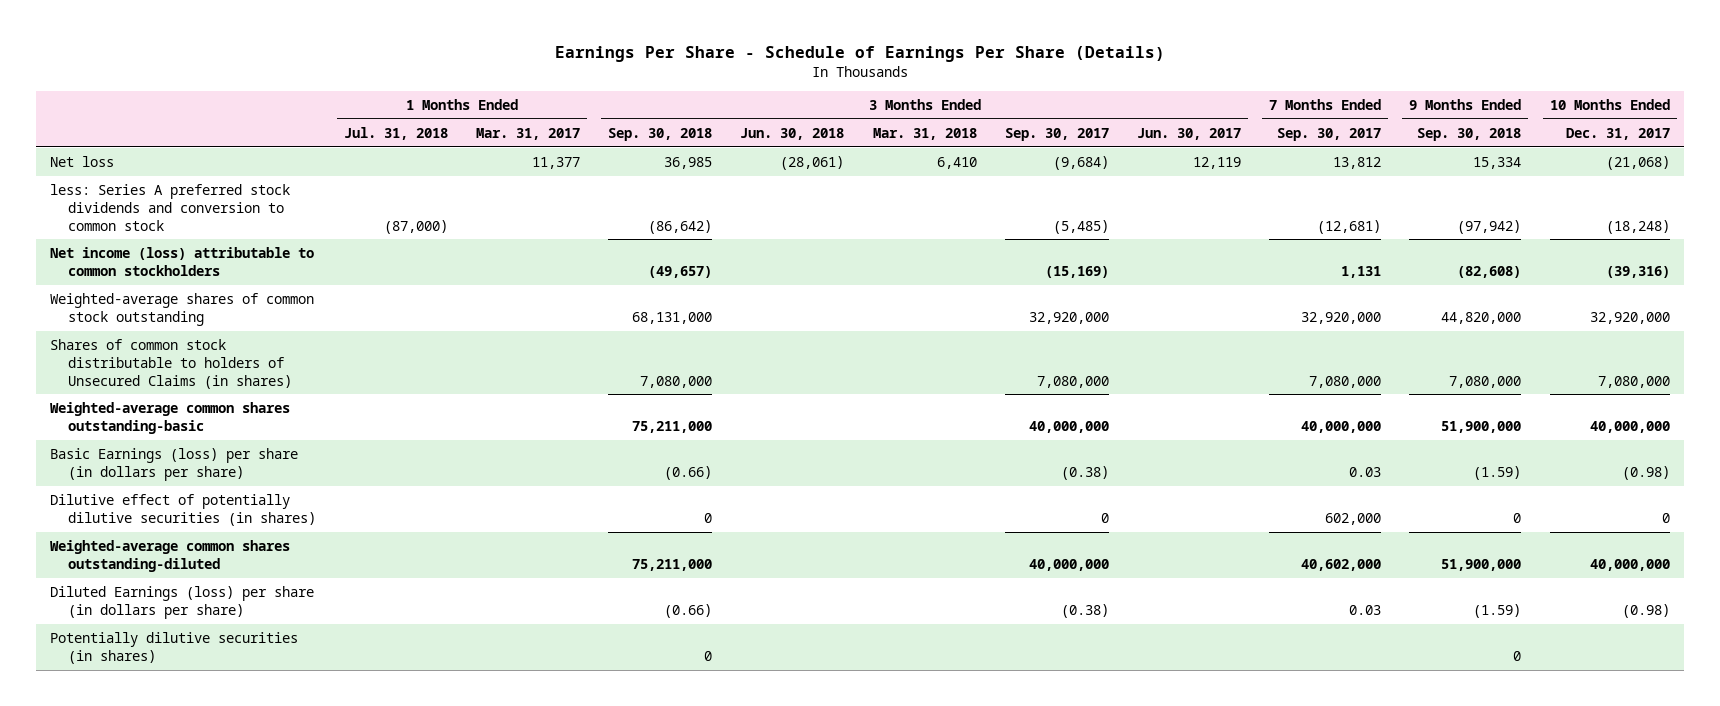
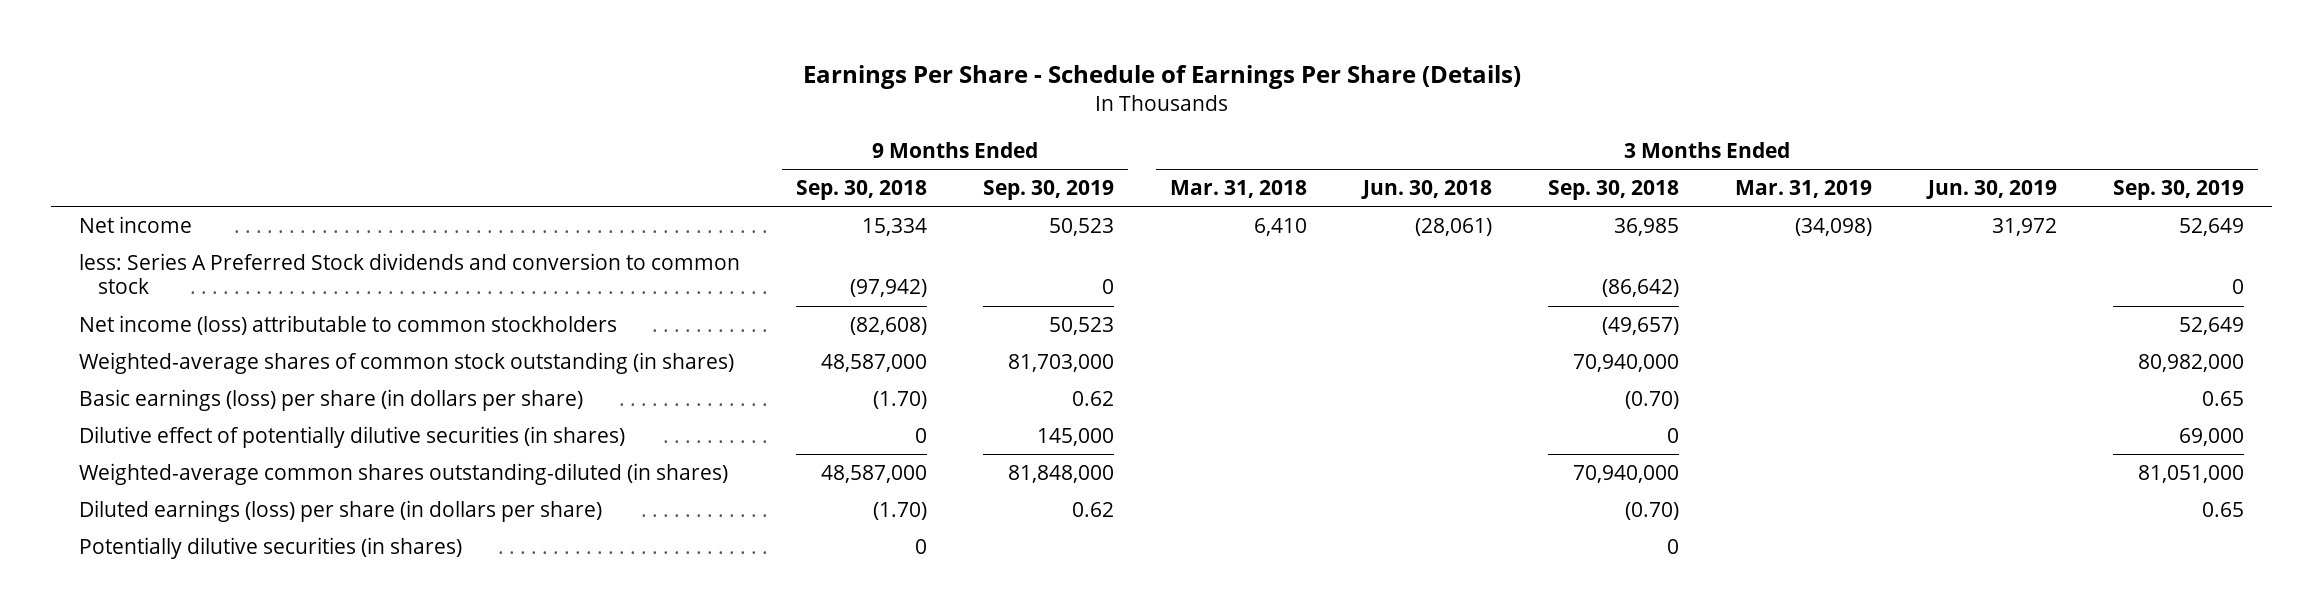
- | 1 Months Ended Jul. 31, 2018 | 1 Months Ended Mar. 31, 2017 | 3 Months Ended Sep. 30, 2018 | 3 Months Ended Jun. 30, 2018 | 3 Months Ended Mar. 31, 2018 | 3 Months Ended Sep. 30, 2017 | 3 Months Ended Jun. 30, 2017 | 7 Months Ended Sep. 30, 2017 | 9 Months Ended Sep. 30, 2018 | 10 Months Ended Dec. 31, 2017
+ | 9 Months Ended Sep. 30, 2018 | 9 Months Ended Sep. 30, 2019 | 3 Months Ended Mar. 31, 2018 | 3 Months Ended Jun. 30, 2018 | 3 Months Ended Sep. 30, 2018 | 3 Months Ended Mar. 31, 2019 | 3 Months Ended Jun. 30, 2019 | 3 Months Ended Sep. 30, 2019
- Net loss | | 11,377 | 36,985 | (28,061) | 6,410 | (9,684) | 12,119 | 13,812 | 15,334 | (21,068)
- less: Series A preferred stock dividends and conversion to common stock | (87,000) | | (86,642) | | | (5,485) | | (12,681) | (97,942) | (18,248)
+ Net income | 15,334 | 50,523 | 6,410 | (28,061) | 36,985 | (34,098) | 31,972 | 52,649
+ less: Series A Preferred Stock dividends and conversion to common stock | (97,942) | 0 | | | (86,642) | | | 0
- Weighted-average shares of common stock outstanding | | | 68,131,000 | | | 32,920,000 | | 32,920,000 | 44,820,000 | 32,920,000
- Shares of common stock distributable to holders of Unsecured Claims (in shares) | | | 7,080,000 | | | 7,080,000 | | 7,080,000 | 7,080,000 | 7,080,000
- Weighted-average common shares outstanding-basic | | | 75,211,000 | | | 40,000,000 | | 40,000,000 | 51,900,000 | 40,000,000
- Basic Earnings (loss) per share (in dollars per share) | | | (0.66) | | | (0.38) | | 0.03 | (1.59) | (0.98)
+ Weighted-average shares of common stock outstanding (in shares) | 48,587,000 | 81,703,000 | | | 70,940,000 | | | 80,982,000
+ Basic earnings (loss) per share (in dollars per share) | (1.70) | 0.62 | | | (0.70) | | | 0.65
- Weighted-average common shares outstanding-diluted | | | 75,211,000 | | | 40,000,000 | | 40,602,000 | 51,900,000 | 40,000,000
- Diluted Earnings (loss) per share (in dollars per share) | | | (0.66) | | | (0.38) | | 0.03 | (1.59) | (0.98)
+ Weighted-average common shares outstanding-diluted (in shares) | 48,587,000 | 81,848,000 | | | 70,940,000 | | | 81,051,000
+ Diluted earnings (loss) per share (in dollars per share) | (1.70) | 0.62 | | | (0.70) | | | 0.65

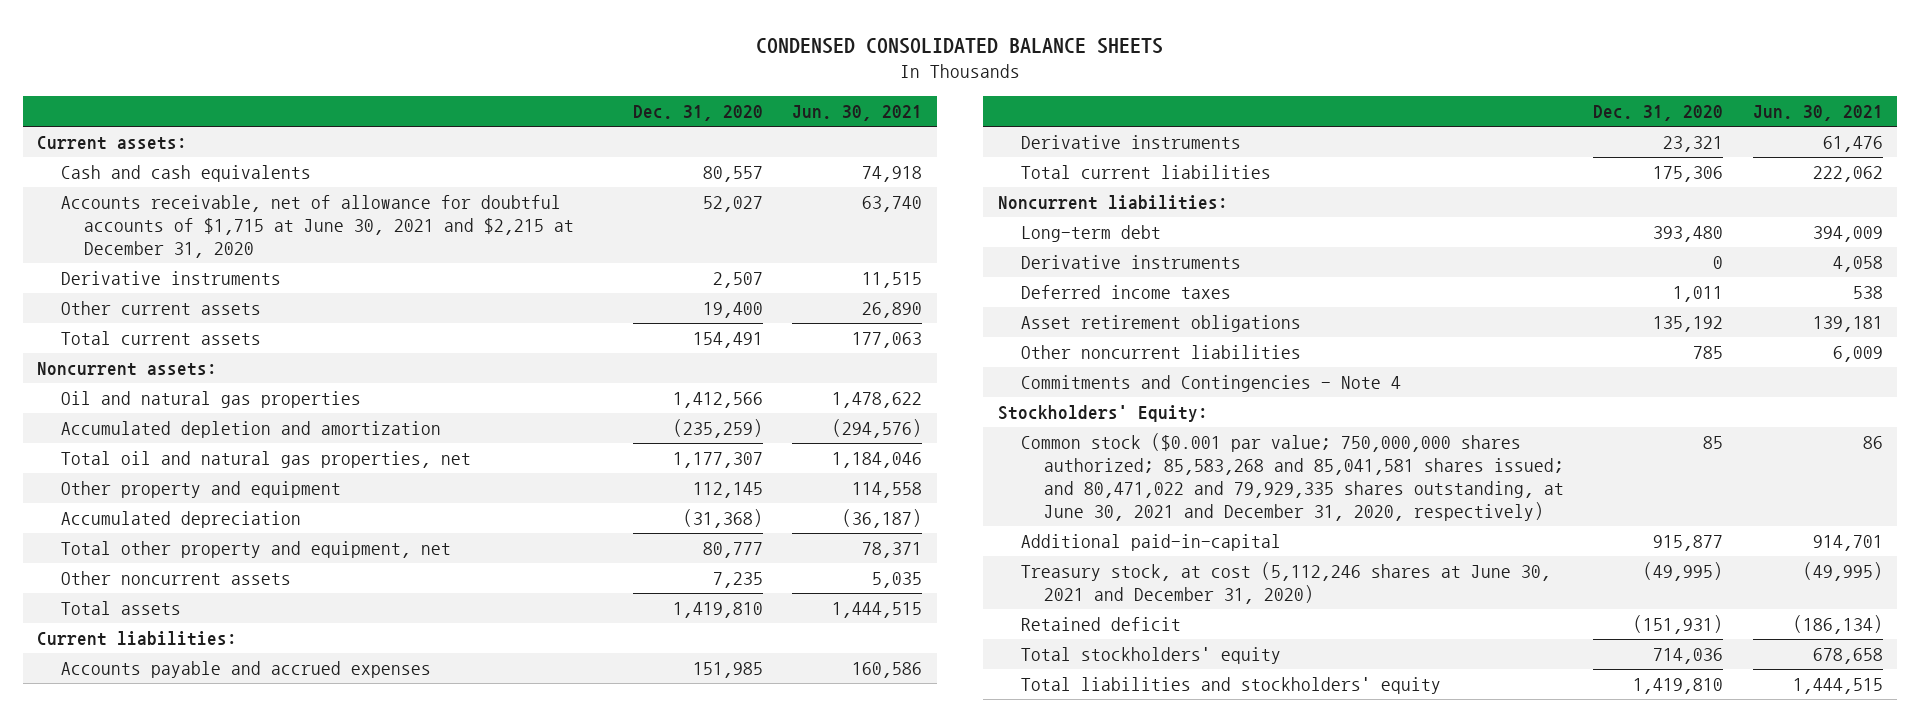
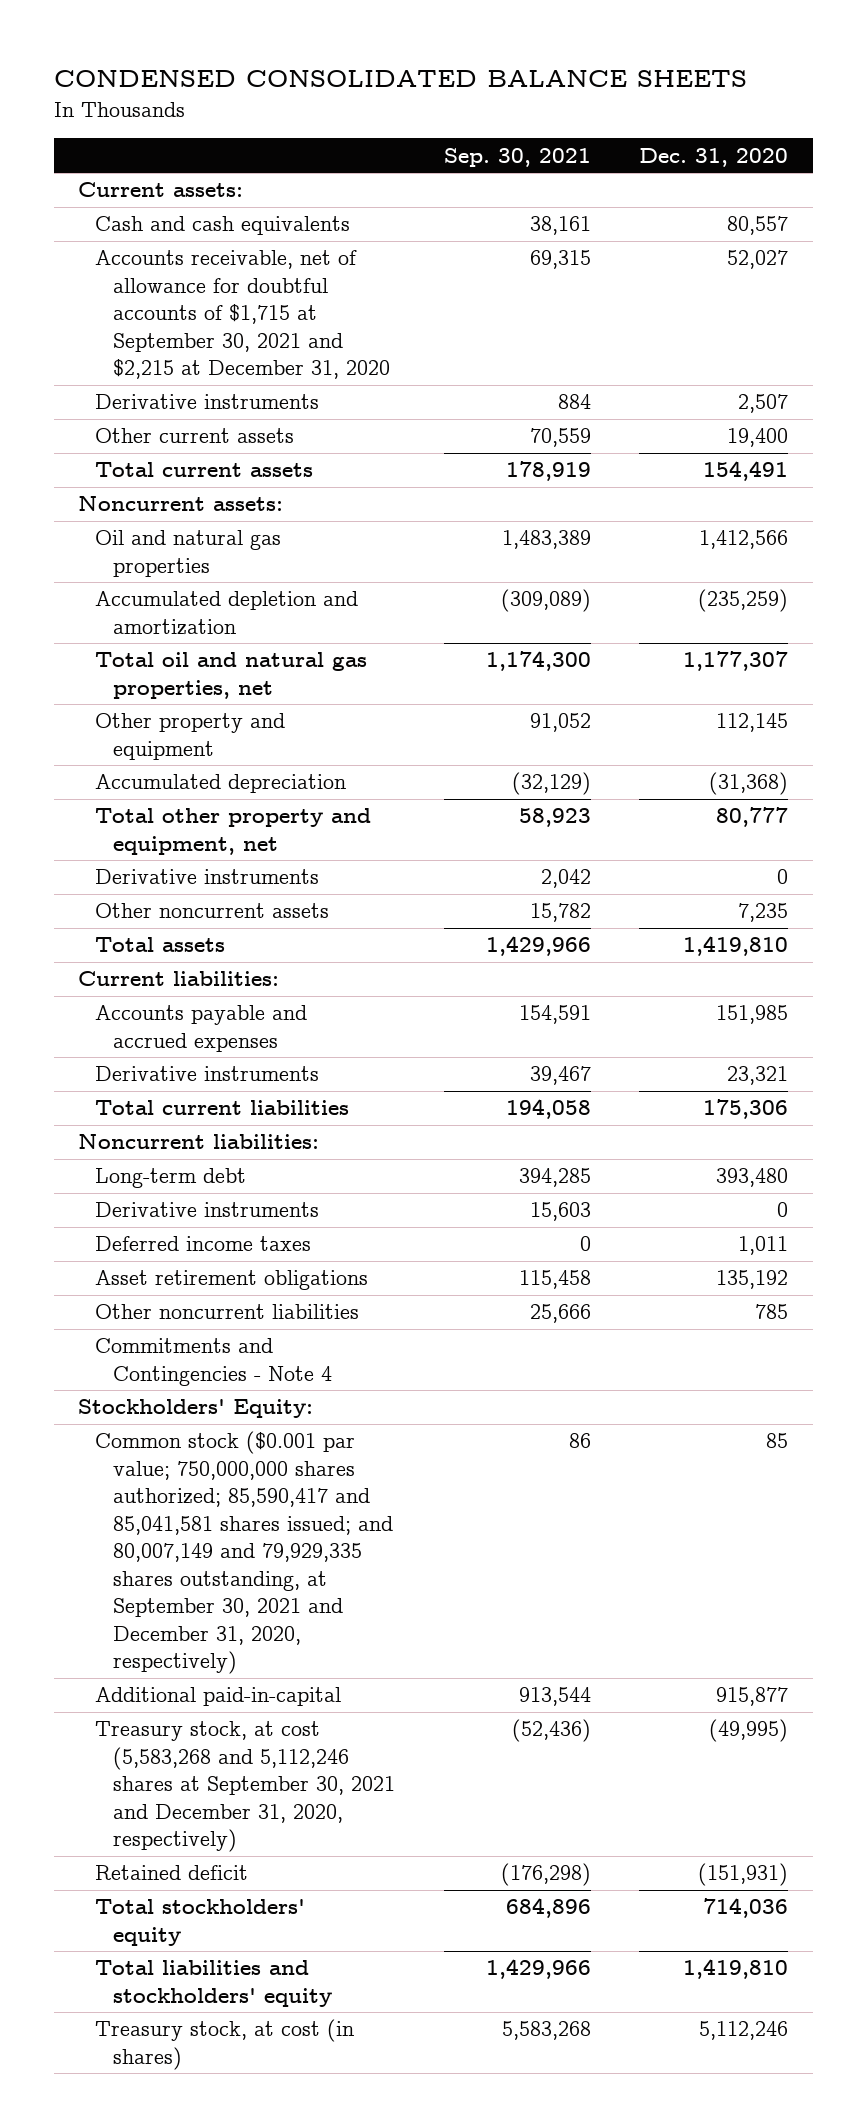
- | Dec. 31, 2020 | Jun. 30, 2021
+ | Sep. 30, 2021 | Dec. 31, 2020
- Accounts receivable, net of allowance for doubtful accounts of $1,715 at June 30, 2021 and $2,215 at December 31, 2020 | 52,027 | 63,740
+ Accounts receivable, net of allowance for doubtful accounts of $1,715 at September 30, 2021 and $2,215 at December 31, 2020 | 69,315 | 52,027
+ Derivative instruments | 2,042 | 0
- Common stock ($0.001 par value; 750,000,000 shares authorized; 85,583,268 and 85,041,581 shares issued; and 80,471,022 and 79,929,335 shares outstanding, at June 30, 2021 and December 31, 2020, respectively) | 85 | 86
+ Common stock ($0.001 par value; 750,000,000 shares authorized; 85,590,417 and 85,041,581 shares issued; and 80,007,149 and 79,929,335 shares outstanding, at September 30, 2021 and December 31, 2020, respectively) | 86 | 85
- Treasury stock, at cost (5,112,246 shares at June 30, 2021 and December 31, 2020) | (49,995) | (49,995)
+ Treasury stock, at cost (5,583,268 and 5,112,246 shares at September 30, 2021 and December 31, 2020, respectively) | (52,436) | (49,995)
+ Treasury stock, at cost (in shares) | 5,583,268 | 5,112,246

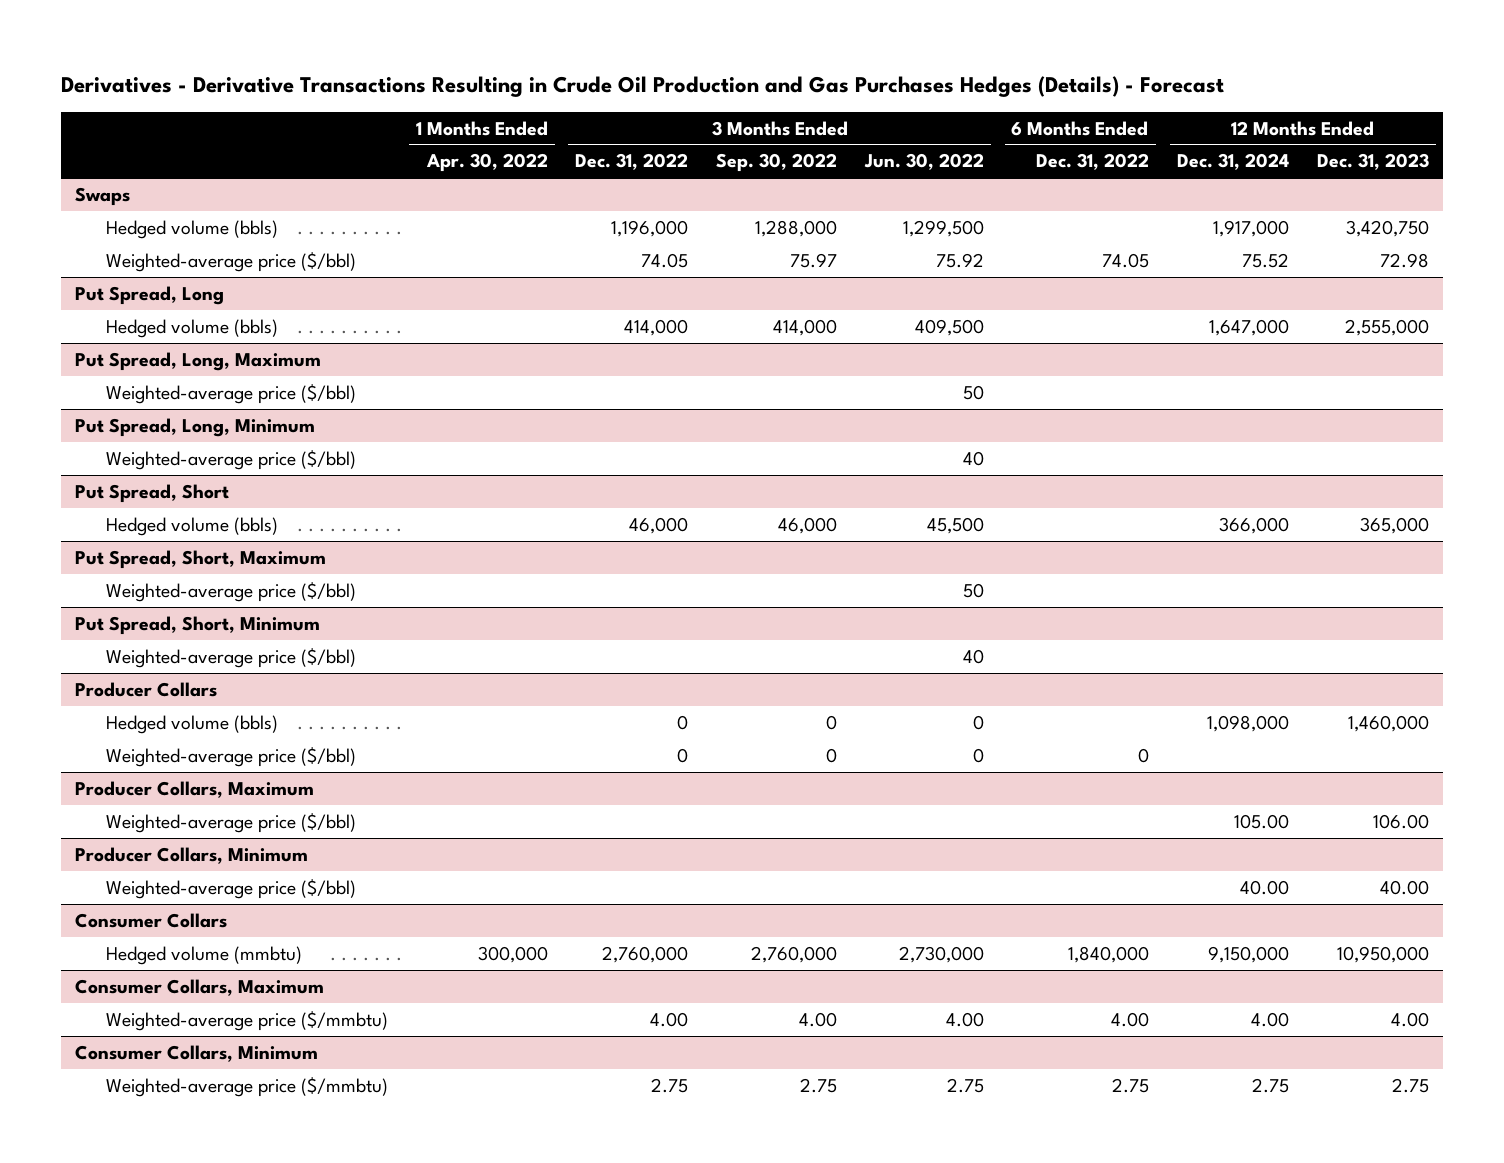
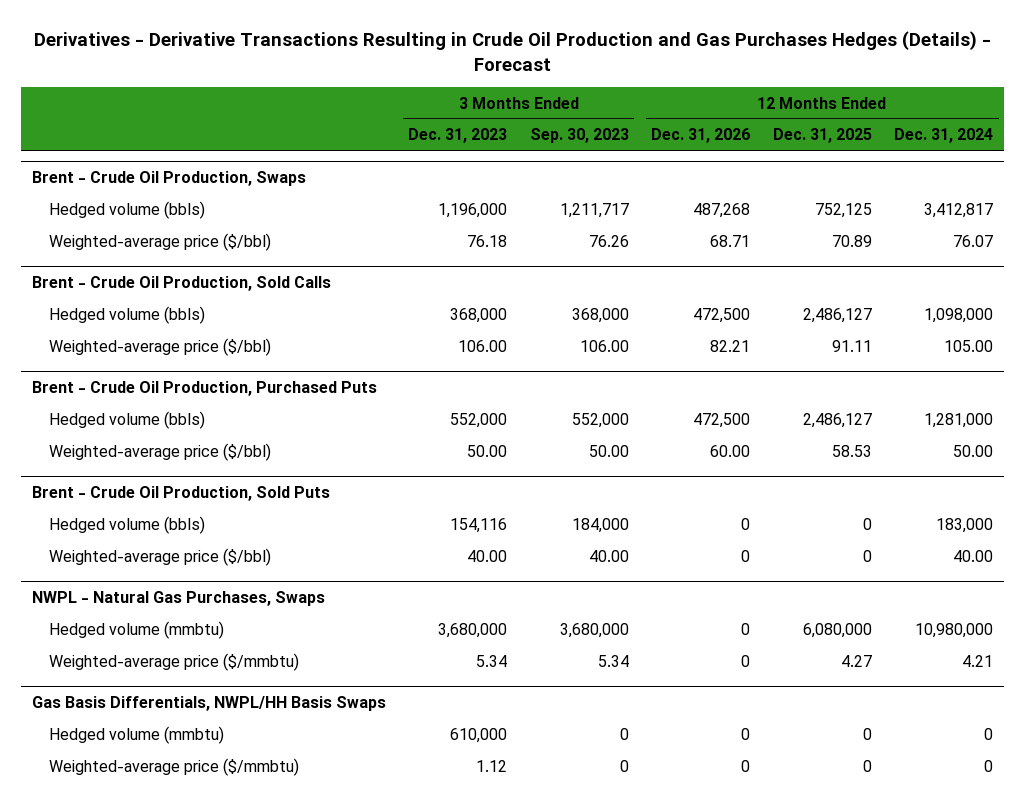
- | 1 Months Ended Apr. 30, 2022 | 3 Months Ended Dec. 31, 2022 | 3 Months Ended Sep. 30, 2022 | 3 Months Ended Jun. 30, 2022 | 6 Months Ended Dec. 31, 2022 | 12 Months Ended Dec. 31, 2024 | 12 Months Ended Dec. 31, 2023
+ | 3 Months Ended Dec. 31, 2023 | 3 Months Ended Sep. 30, 2023 | 12 Months Ended Dec. 31, 2026 | 12 Months Ended Dec. 31, 2025 | 12 Months Ended Dec. 31, 2024
- Swaps
- Hedged volume (bbls) | | 1,196,000 | 1,288,000 | 1,299,500 | | 1,917,000 | 3,420,750
- Weighted-average price ($/bbl) | | 74.05 | 75.97 | 75.92 | 74.05 | 75.52 | 72.98
- Put Spread, Long
- Hedged volume (bbls) | | 414,000 | 414,000 | 409,500 | | 1,647,000 | 2,555,000
- Put Spread, Long, Maximum
- Weighted-average price ($/bbl) | | | | 50 | | |
- Put Spread, Long, Minimum
- Weighted-average price ($/bbl) | | | | 40 | | |
- Put Spread, Short
- Hedged volume (bbls) | | 46,000 | 46,000 | 45,500 | | 366,000 | 365,000
- Put Spread, Short, Maximum
- Weighted-average price ($/bbl) | | | | 50 | | |
- Put Spread, Short, Minimum
- Weighted-average price ($/bbl) | | | | 40 | | |
- Producer Collars
+ Brent - Crude Oil Production, Swaps
+ Hedged volume (bbls) | 1,196,000 | 1,211,717 | 487,268 | 752,125 | 3,412,817
+ Weighted-average price ($/bbl) | 76.18 | 76.26 | 68.71 | 70.89 | 76.07
+ Brent - Crude Oil Production, Sold Calls
- Weighted-average price ($/bbl) | | 0 | 0 | 0 | 0 | |
- Producer Collars, Maximum
- Producer Collars, Minimum
+ Brent - Crude Oil Production, Purchased Puts
+ Hedged volume (bbls) | 552,000 | 552,000 | 472,500 | 2,486,127 | 1,281,000
+ Weighted-average price ($/bbl) | 50.00 | 50.00 | 60.00 | 58.53 | 50.00
+ Brent - Crude Oil Production, Sold Puts
+ Hedged volume (bbls) | 154,116 | 184,000 | 0 | 0 | 183,000
- Consumer Collars
- Hedged volume (mmbtu) | 300,000 | 2,760,000 | 2,760,000 | 2,730,000 | 1,840,000 | 9,150,000 | 10,950,000
- Consumer Collars, Maximum
- Weighted-average price ($/mmbtu) | | 4.00 | 4.00 | 4.00 | 4.00 | 4.00 | 4.00
- Consumer Collars, Minimum
- Weighted-average price ($/mmbtu) | | 2.75 | 2.75 | 2.75 | 2.75 | 2.75 | 2.75
+ NWPL - Natural Gas Purchases, Swaps
+ Hedged volume (mmbtu) | 3,680,000 | 3,680,000 | 0 | 6,080,000 | 10,980,000
+ Weighted-average price ($/mmbtu) | 5.34 | 5.34 | 0 | 4.27 | 4.21
+ Gas Basis Differentials, NWPL/HH Basis Swaps
+ Hedged volume (mmbtu) | 610,000 | 0 | 0 | 0 | 0
+ Weighted-average price ($/mmbtu) | 1.12 | 0 | 0 | 0 | 0

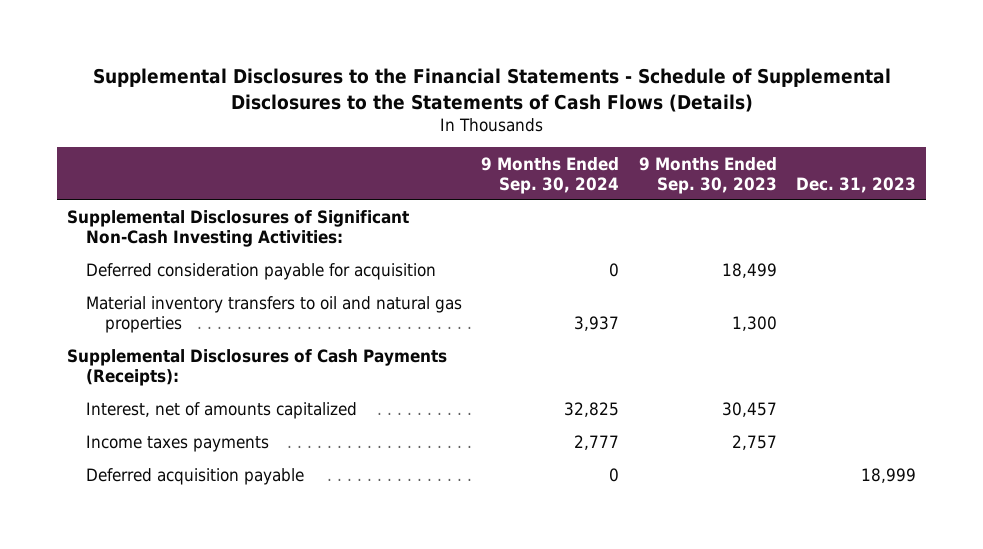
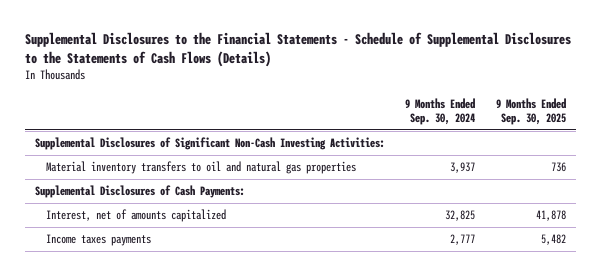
- | 9 Months Ended Sep. 30, 2024 | 9 Months Ended Sep. 30, 2023 | Dec. 31, 2023
+ | 9 Months Ended Sep. 30, 2024 | 9 Months Ended Sep. 30, 2025
- Deferred consideration payable for acquisition | 0 | 18,499 |
- Supplemental Disclosures of Cash Payments (Receipts):
+ Supplemental Disclosures of Cash Payments:
- Deferred acquisition payable | 0 | | 18,999

